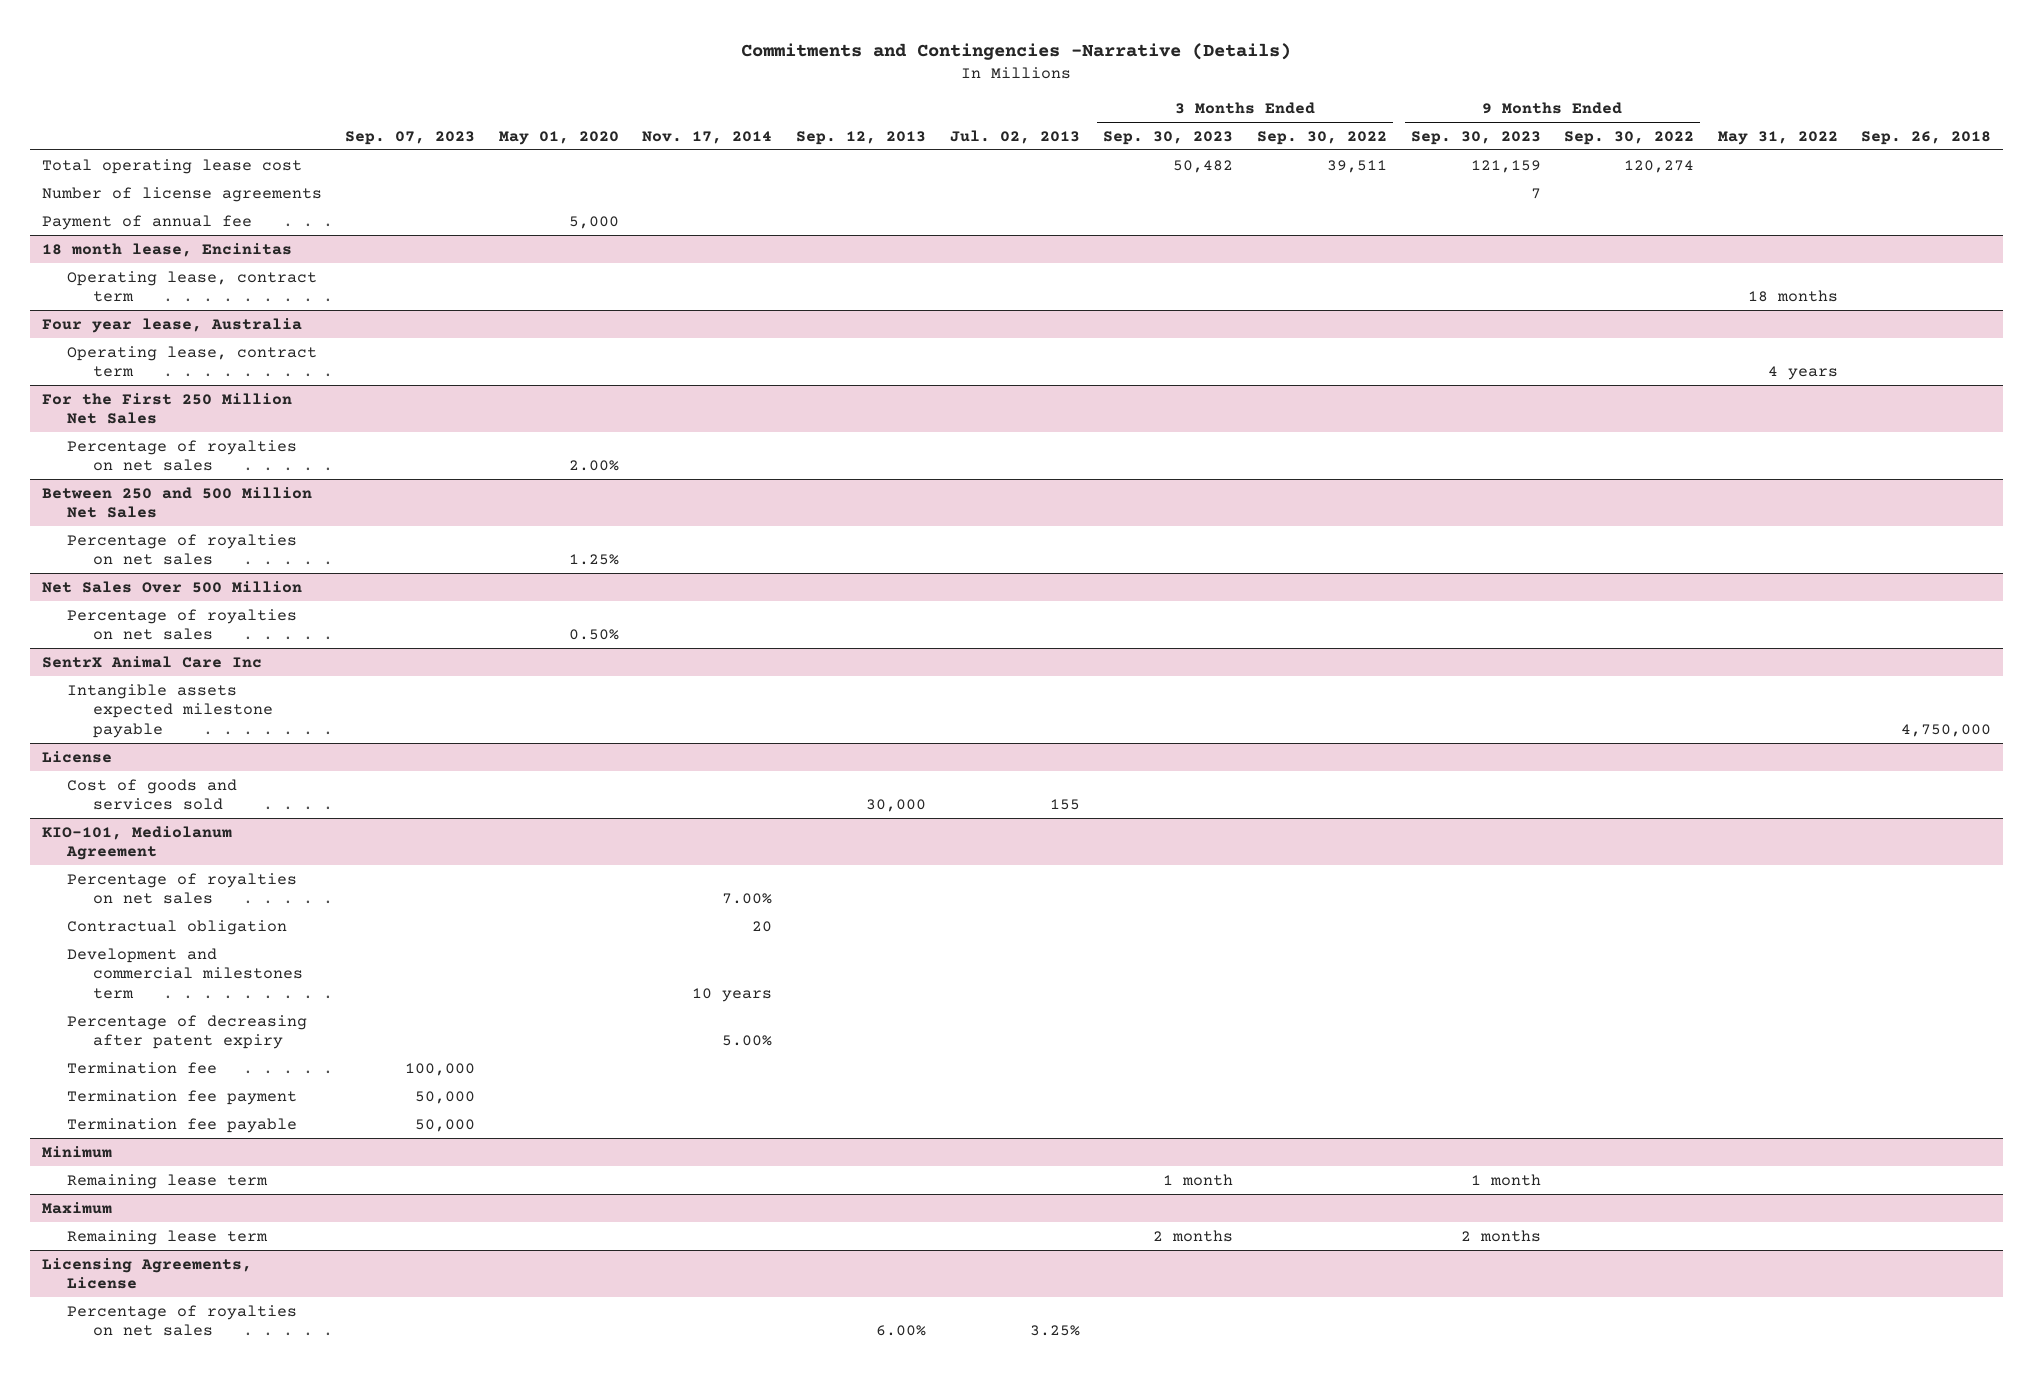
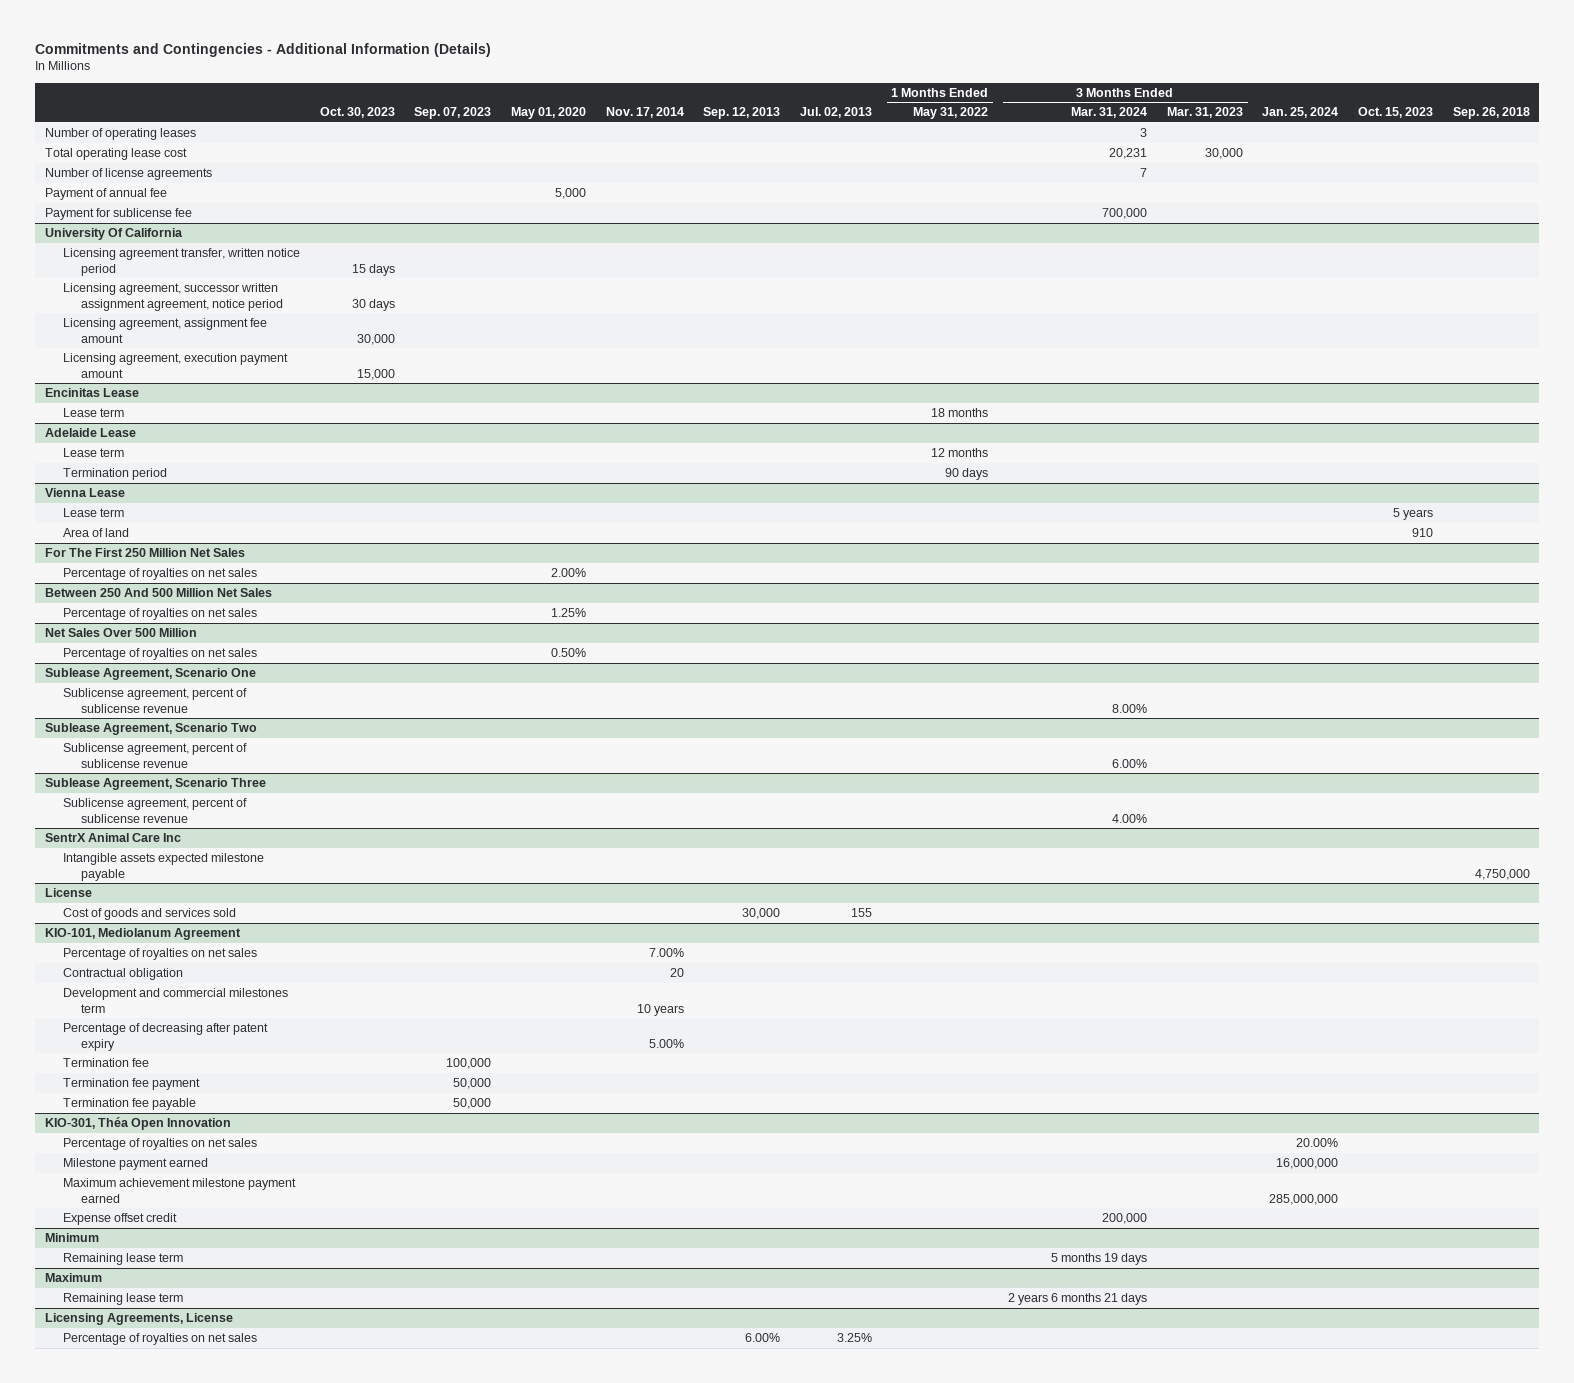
- Commitments and Contingencies -Narrative (Details)
+ Commitments and Contingencies - Additional Information (Details)
- | Sep. 07, 2023 | May 01, 2020 | Nov. 17, 2014 | Sep. 12, 2013 | Jul. 02, 2013 | 3 Months Ended Sep. 30, 2023 | 3 Months Ended Sep. 30, 2022 | 9 Months Ended Sep. 30, 2023 | 9 Months Ended Sep. 30, 2022 | May 31, 2022 | Sep. 26, 2018
+ | Oct. 30, 2023 | Sep. 07, 2023 | May 01, 2020 | Nov. 17, 2014 | Sep. 12, 2013 | Jul. 02, 2013 | 1 Months Ended May 31, 2022 | 3 Months Ended Mar. 31, 2024 | 3 Months Ended Mar. 31, 2023 | Jan. 25, 2024 | Oct. 15, 2023 | Sep. 26, 2018
+ Number of operating leases | | | | | | | | 3 | | | |
- 18 month lease, Encinitas
- Operating lease, contract term | | | | | | | | | | 18 months |
- Four year lease, Australia
- Operating lease, contract term | | | | | | | | | | 4 years |
- For the First 250 Million Net Sales
+ Payment for sublicense fee | | | | | | | | 700,000 | | | |
+ University Of California
+ Licensing agreement transfer, written notice period | 15 days | | | | | | | | | | |
+ Licensing agreement, successor written assignment agreement, notice period | 30 days | | | | | | | | | | |
+ Licensing agreement, assignment fee amount | 30,000 | | | | | | | | | | |
+ Licensing agreement, execution payment amount | 15,000 | | | | | | | | | | |
+ Encinitas Lease
+ Lease term | | | | | | | 18 months | | | | |
+ Adelaide Lease
+ Lease term | | | | | | | 12 months | | | | |
+ Termination period | | | | | | | 90 days | | | | |
+ Vienna Lease
+ Lease term | | | | | | | | | | | 5 years |
+ Area of land | | | | | | | | | | | 910 |
+ For The First 250 Million Net Sales
- Between 250 and 500 Million Net Sales
+ Between 250 And 500 Million Net Sales
+ Sublease Agreement, Scenario One
+ Sublicense agreement, percent of sublicense revenue | | | | | | | | 8.00% | | | |
+ Sublease Agreement, Scenario Two
+ Sublicense agreement, percent of sublicense revenue | | | | | | | | 6.00% | | | |
+ Sublease Agreement, Scenario Three
+ Sublicense agreement, percent of sublicense revenue | | | | | | | | 4.00% | | | |
+ KIO-301, Théa Open Innovation
+ Percentage of royalties on net sales | | | | | | | | | | 20.00% | |
+ Milestone payment earned | | | | | | | | | | 16,000,000 | |
+ Maximum achievement milestone payment earned | | | | | | | | | | 285,000,000 | |
+ Expense offset credit | | | | | | | | 200,000 | | | |

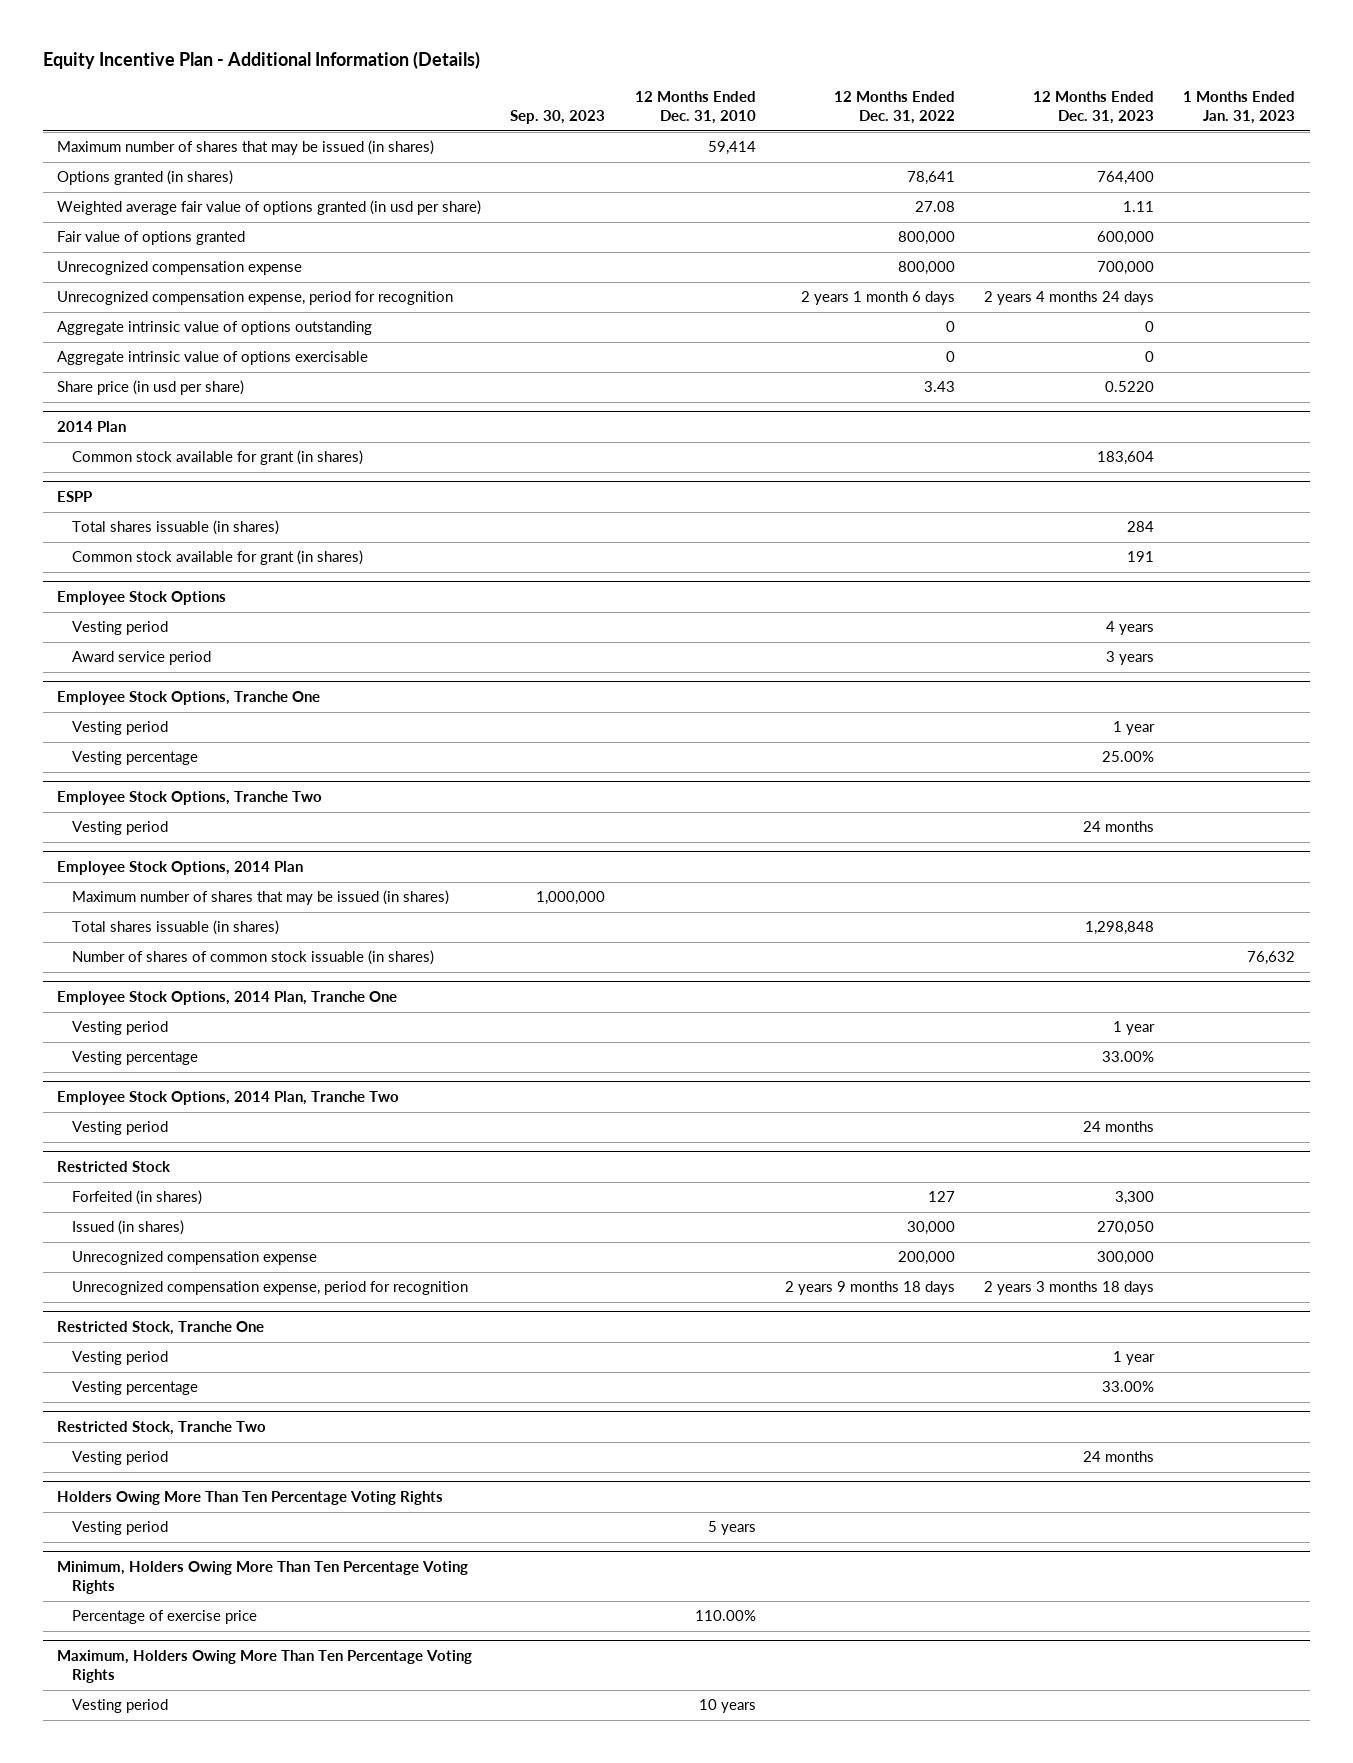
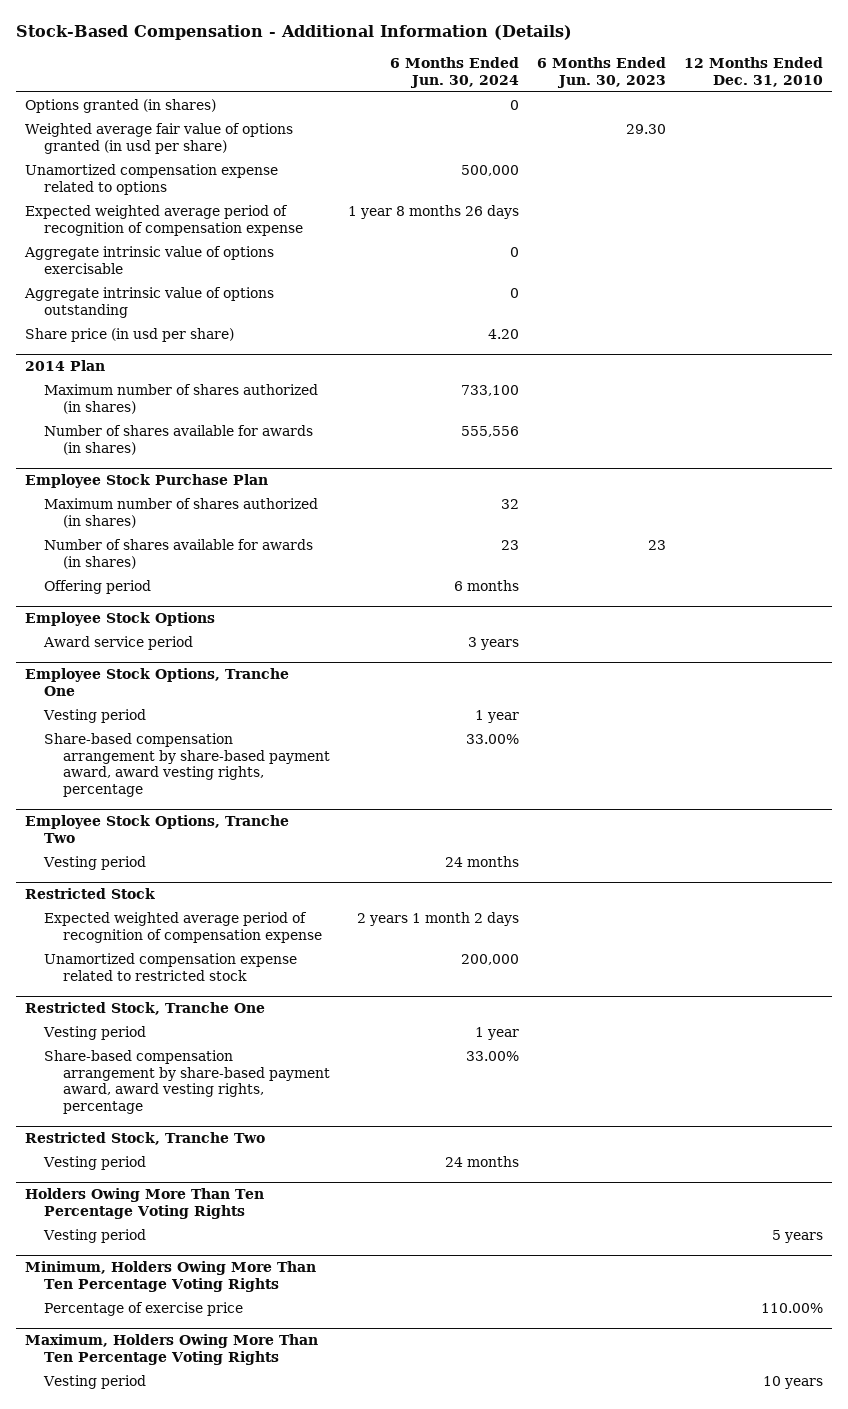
- Equity Incentive Plan - Additional Information (Details)
+ Stock-Based Compensation - Additional Information (Details)
- | Sep. 30, 2023 | 12 Months Ended Dec. 31, 2010 | 12 Months Ended Dec. 31, 2022 | 12 Months Ended Dec. 31, 2023 | 1 Months Ended Jan. 31, 2023
+ | 6 Months Ended Jun. 30, 2024 | 6 Months Ended Jun. 30, 2023 | 12 Months Ended Dec. 31, 2010
- Maximum number of shares that may be issued (in shares) | | 59,414 | | |
- Fair value of options granted | | | 800,000 | 600,000 |
- Unrecognized compensation expense | | | 800,000 | 700,000 |
- Unrecognized compensation expense, period for recognition | | | 2 years 1 month 6 days | 2 years 4 months 24 days |
+ Unamortized compensation expense related to options | 500,000 | |
+ Expected weighted average period of recognition of compensation expense | 1 year 8 months 26 days | |
moved down: Aggregate intrinsic value of options outstanding | 0 | |
@ 2014 Plan
- Common stock available for grant (in shares) | | | | 183,604 |
- ESPP
- Total shares issuable (in shares) | | | | 284 |
- Common stock available for grant (in shares) | | | | 191 |
@ 2014 Plan
+ Maximum number of shares authorized (in shares) | 733,100 | |
+ Number of shares available for awards (in shares) | 555,556 | |
+ Employee Stock Purchase Plan
+ Maximum number of shares authorized (in shares) | 32 | |
+ Number of shares available for awards (in shares) | 23 | 23 |
+ Offering period | 6 months | |
@ Employee Stock Options
- Vesting period | | | | 4 years |
@ Employee Stock Options, Tranche One
- Vesting percentage | | | | 25.00% |
+ Share-based compensation arrangement by share-based payment award, award vesting rights, percentage | 33.00% | |
- Employee Stock Options, 2014 Plan
- Maximum number of shares that may be issued (in shares) | 1,000,000 | | | |
- Total shares issuable (in shares) | | | | 1,298,848 |
- Number of shares of common stock issuable (in shares) | | | | | 76,632
- Employee Stock Options, 2014 Plan, Tranche One
- Vesting period | | | | 1 year |
- Vesting percentage | | | | 33.00% |
- Employee Stock Options, 2014 Plan, Tranche Two
- Vesting period | | | | 24 months |
@ Restricted Stock
- Forfeited (in shares) | | | 127 | 3,300 |
- Issued (in shares) | | | 30,000 | 270,050 |
- Unrecognized compensation expense | | | 200,000 | 300,000 |
- Unrecognized compensation expense, period for recognition | | | 2 years 9 months 18 days | 2 years 3 months 18 days |
+ Expected weighted average period of recognition of compensation expense | 2 years 1 month 2 days | |
+ Unamortized compensation expense related to restricted stock | 200,000 | |
@ Restricted Stock, Tranche One
- Vesting percentage | | | | 33.00% |
+ Share-based compensation arrangement by share-based payment award, award vesting rights, percentage | 33.00% | |

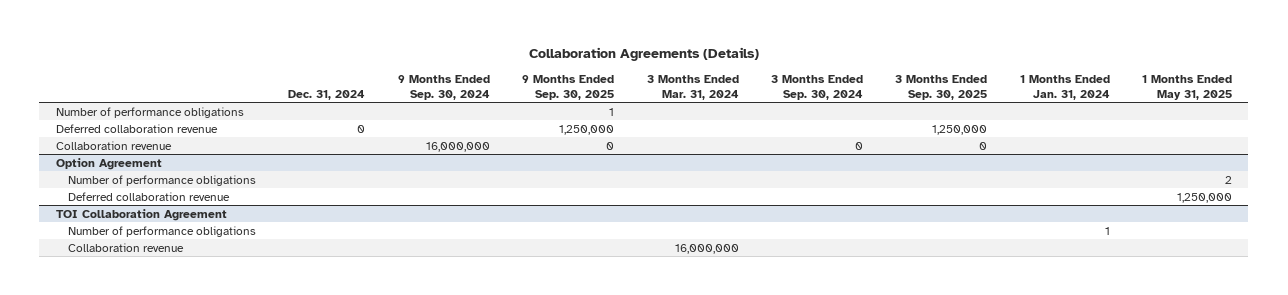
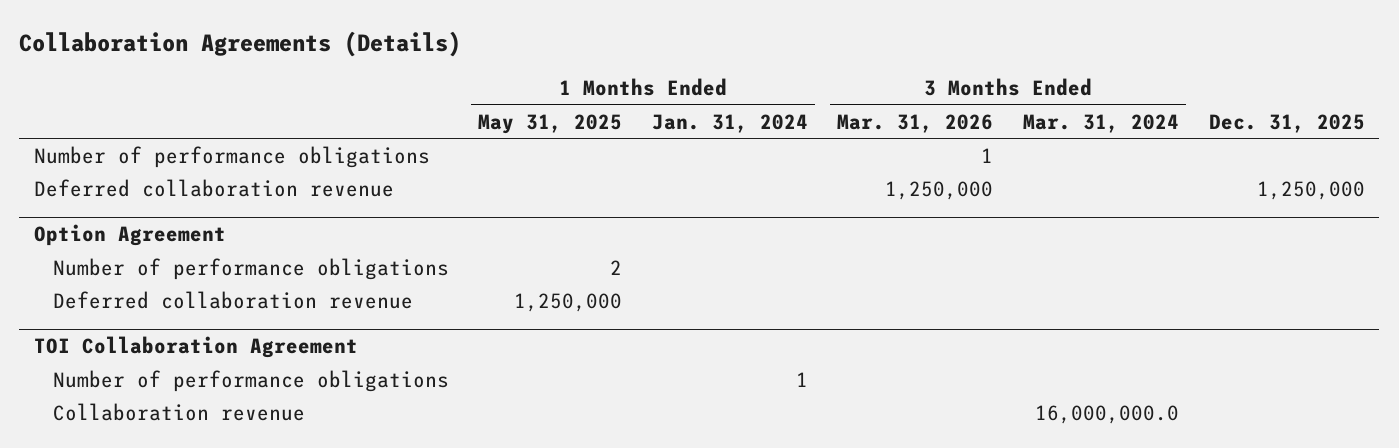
- | Dec. 31, 2024 | 9 Months Ended Sep. 30, 2024 | 9 Months Ended Sep. 30, 2025 | 3 Months Ended Mar. 31, 2024 | 3 Months Ended Sep. 30, 2024 | 3 Months Ended Sep. 30, 2025 | 1 Months Ended Jan. 31, 2024 | 1 Months Ended May 31, 2025
+ | 1 Months Ended May 31, 2025 | 1 Months Ended Jan. 31, 2024 | 3 Months Ended Mar. 31, 2026 | 3 Months Ended Mar. 31, 2024 | Dec. 31, 2025
- Collaboration revenue | | 16,000,000 | 0 | | 0 | 0 | |
@ TOI Collaboration Agreement
- Collaboration revenue | | | | 16,000,000 | | | |
+ Collaboration revenue | | | | 16,000,000.0 |

